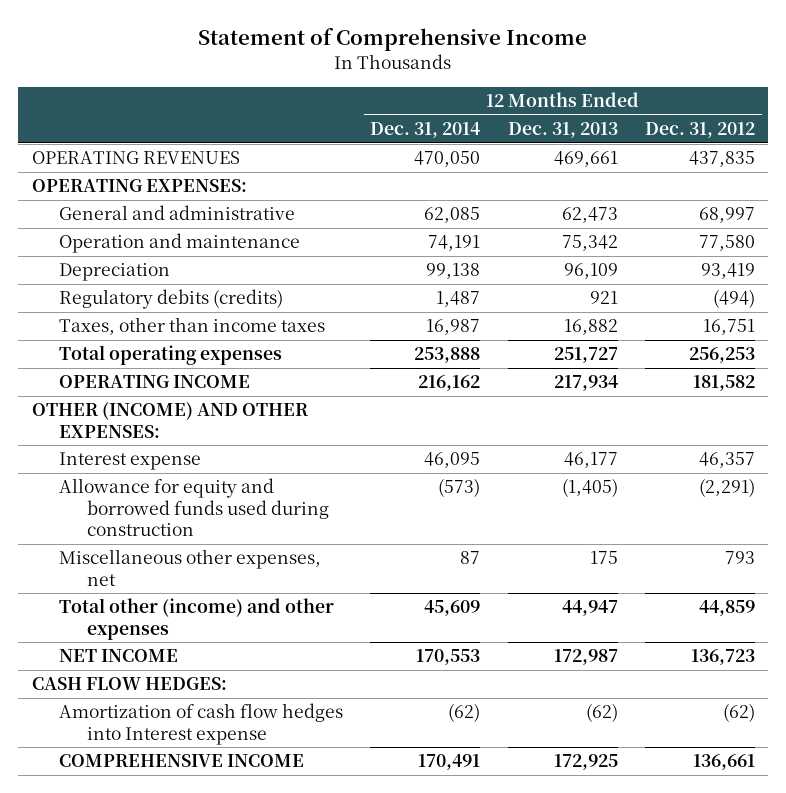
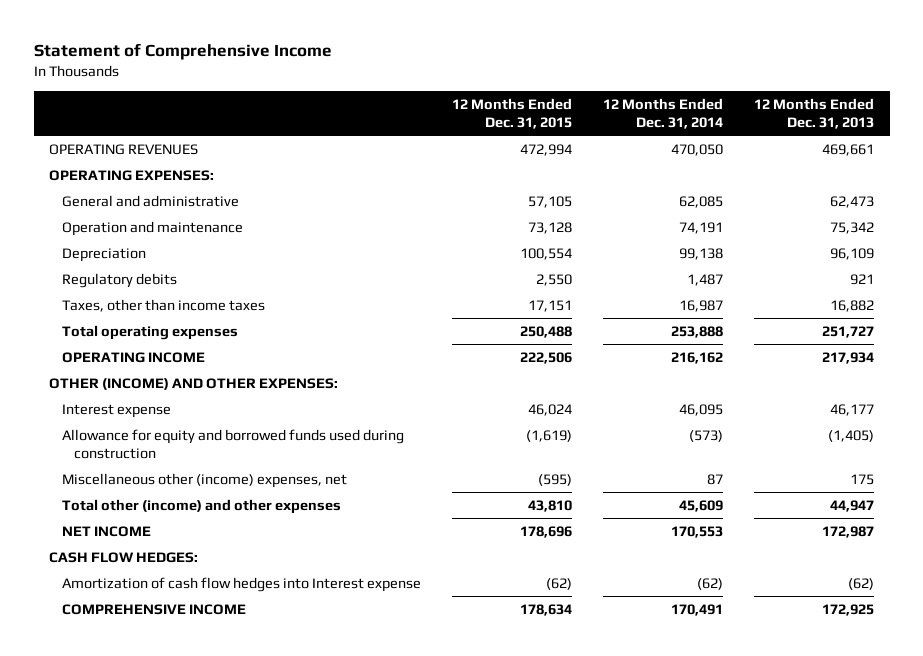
- | 12 Months Ended Dec. 31, 2014 | 12 Months Ended Dec. 31, 2013 | 12 Months Ended Dec. 31, 2012
+ | 12 Months Ended Dec. 31, 2015 | 12 Months Ended Dec. 31, 2014 | 12 Months Ended Dec. 31, 2013
- Regulatory debits (credits) | 1,487 | 921 | (494)
+ Regulatory debits | 2,550 | 1,487 | 921
- Miscellaneous other expenses, net | 87 | 175 | 793
+ Miscellaneous other (income) expenses, net | (595) | 87 | 175

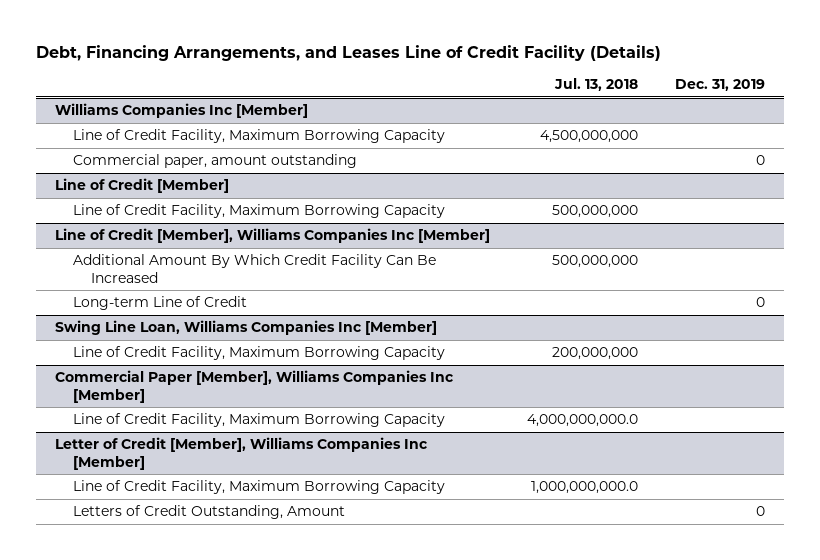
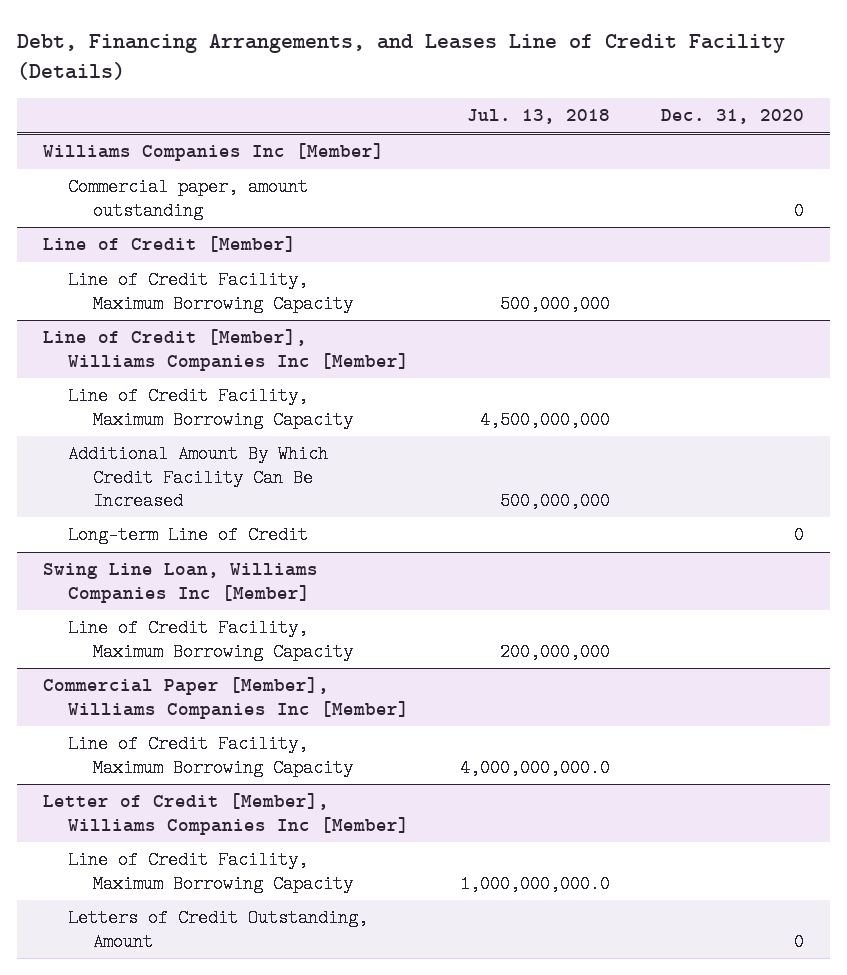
- | Jul. 13, 2018 | Dec. 31, 2019
+ | Jul. 13, 2018 | Dec. 31, 2020
@ Williams Companies Inc [Member]
- Line of Credit Facility, Maximum Borrowing Capacity | 4,500,000,000 |
@ Line of Credit [Member], Williams Companies Inc [Member]
+ Line of Credit Facility, Maximum Borrowing Capacity | 4,500,000,000 |

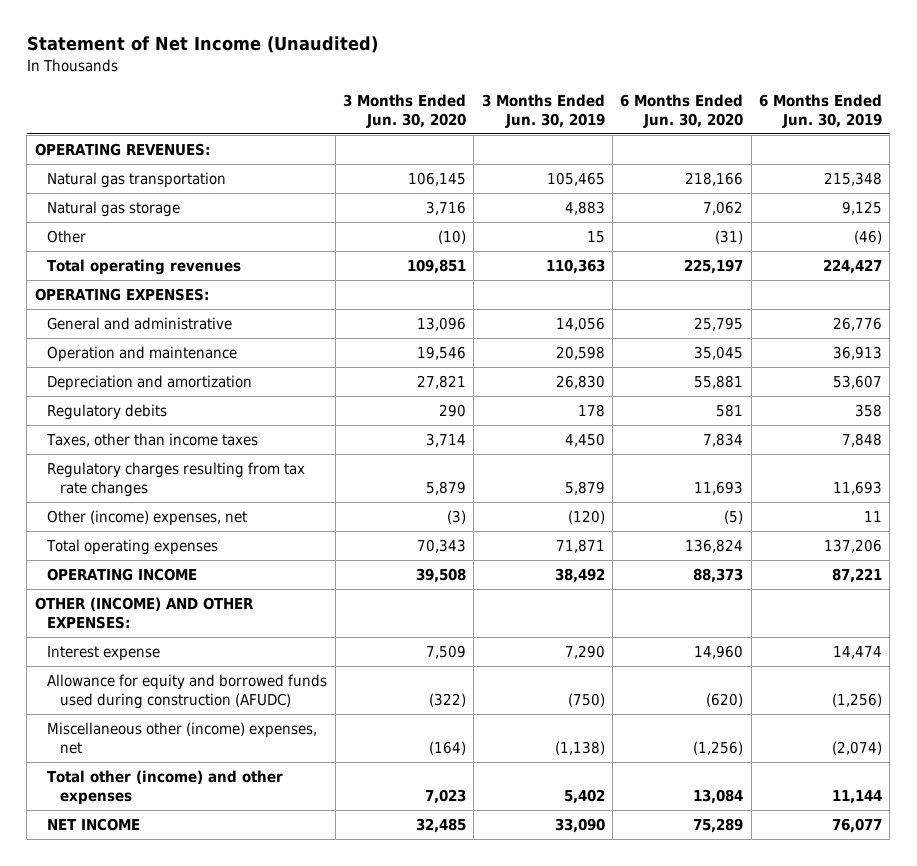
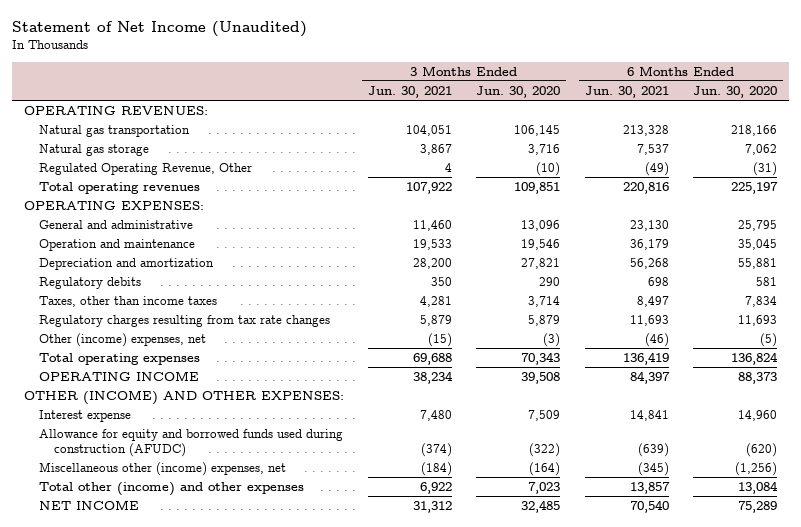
- | 3 Months Ended Jun. 30, 2020 | 3 Months Ended Jun. 30, 2019 | 6 Months Ended Jun. 30, 2020 | 6 Months Ended Jun. 30, 2019
+ | 3 Months Ended Jun. 30, 2021 | 3 Months Ended Jun. 30, 2020 | 6 Months Ended Jun. 30, 2021 | 6 Months Ended Jun. 30, 2020
- Other | (10) | 15 | (31) | (46)
+ Regulated Operating Revenue, Other | 4 | (10) | (49) | (31)

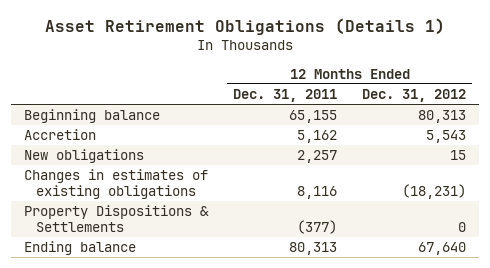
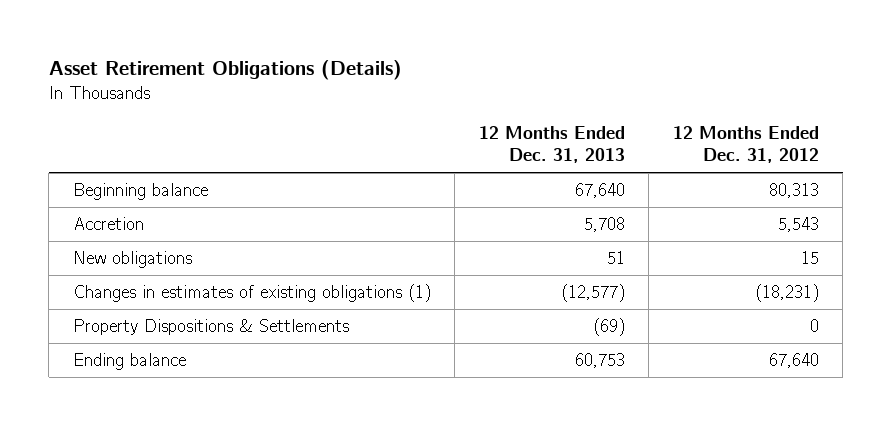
- Asset Retirement Obligations (Details 1)
+ Asset Retirement Obligations (Details)
- | 12 Months Ended Dec. 31, 2011 | 12 Months Ended Dec. 31, 2012
+ | 12 Months Ended Dec. 31, 2013 | 12 Months Ended Dec. 31, 2012
- Changes in estimates of existing obligations | 8,116 | (18,231)
+ Changes in estimates of existing obligations (1) | (12,577) | (18,231)

